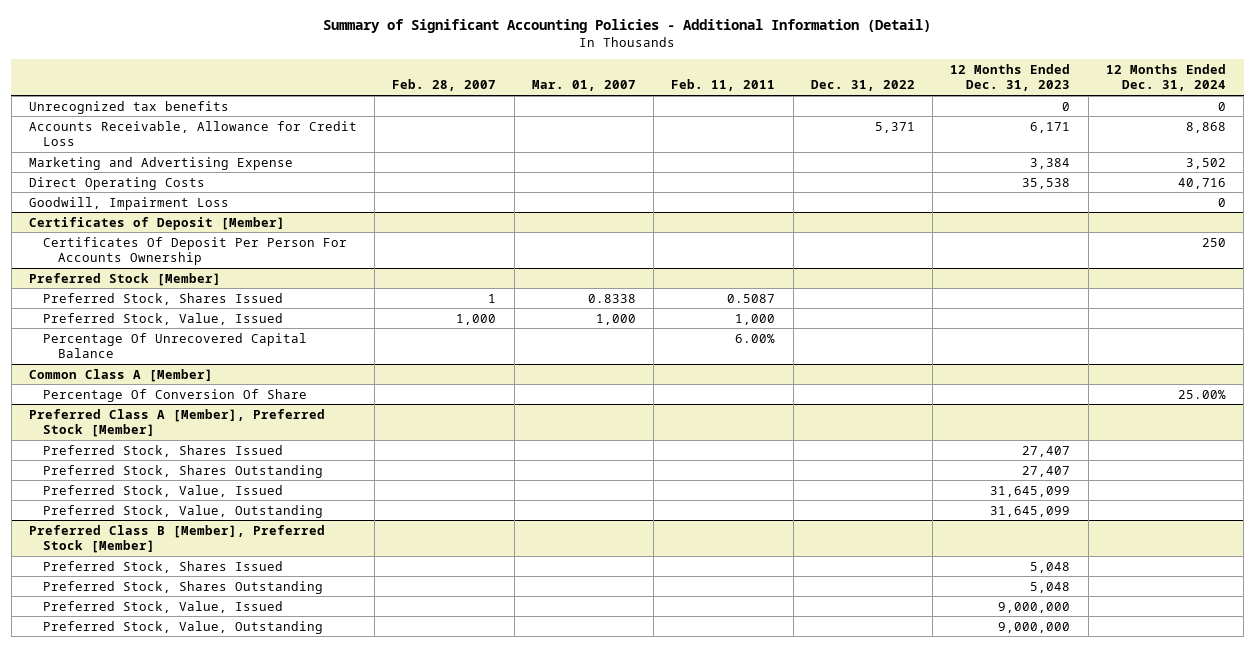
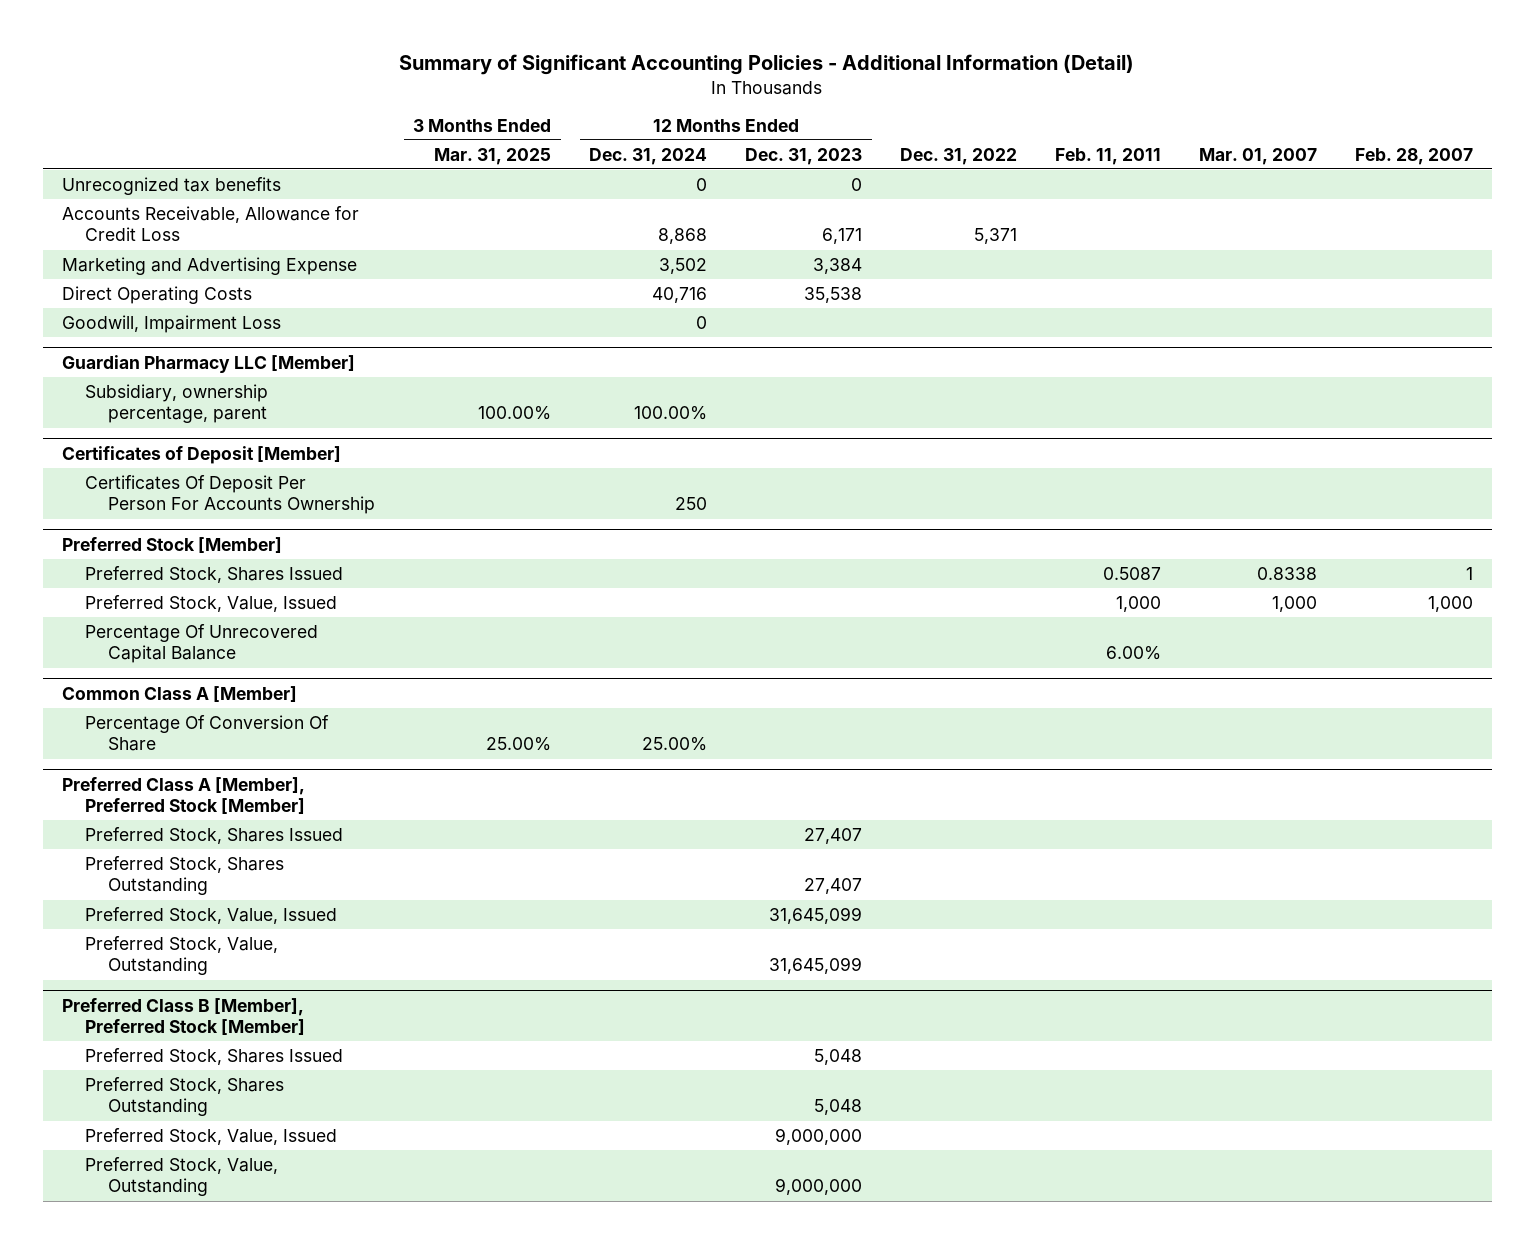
- | Feb. 28, 2007 | Mar. 01, 2007 | Feb. 11, 2011 | Dec. 31, 2022 | 12 Months Ended Dec. 31, 2023 | 12 Months Ended Dec. 31, 2024
+ | 3 Months Ended Mar. 31, 2025 | 12 Months Ended Dec. 31, 2024 | 12 Months Ended Dec. 31, 2023 | Dec. 31, 2022 | Feb. 11, 2011 | Mar. 01, 2007 | Feb. 28, 2007
+ Guardian Pharmacy LLC [Member]
+ Subsidiary, ownership percentage, parent | 100.00% | 100.00% | | | | |

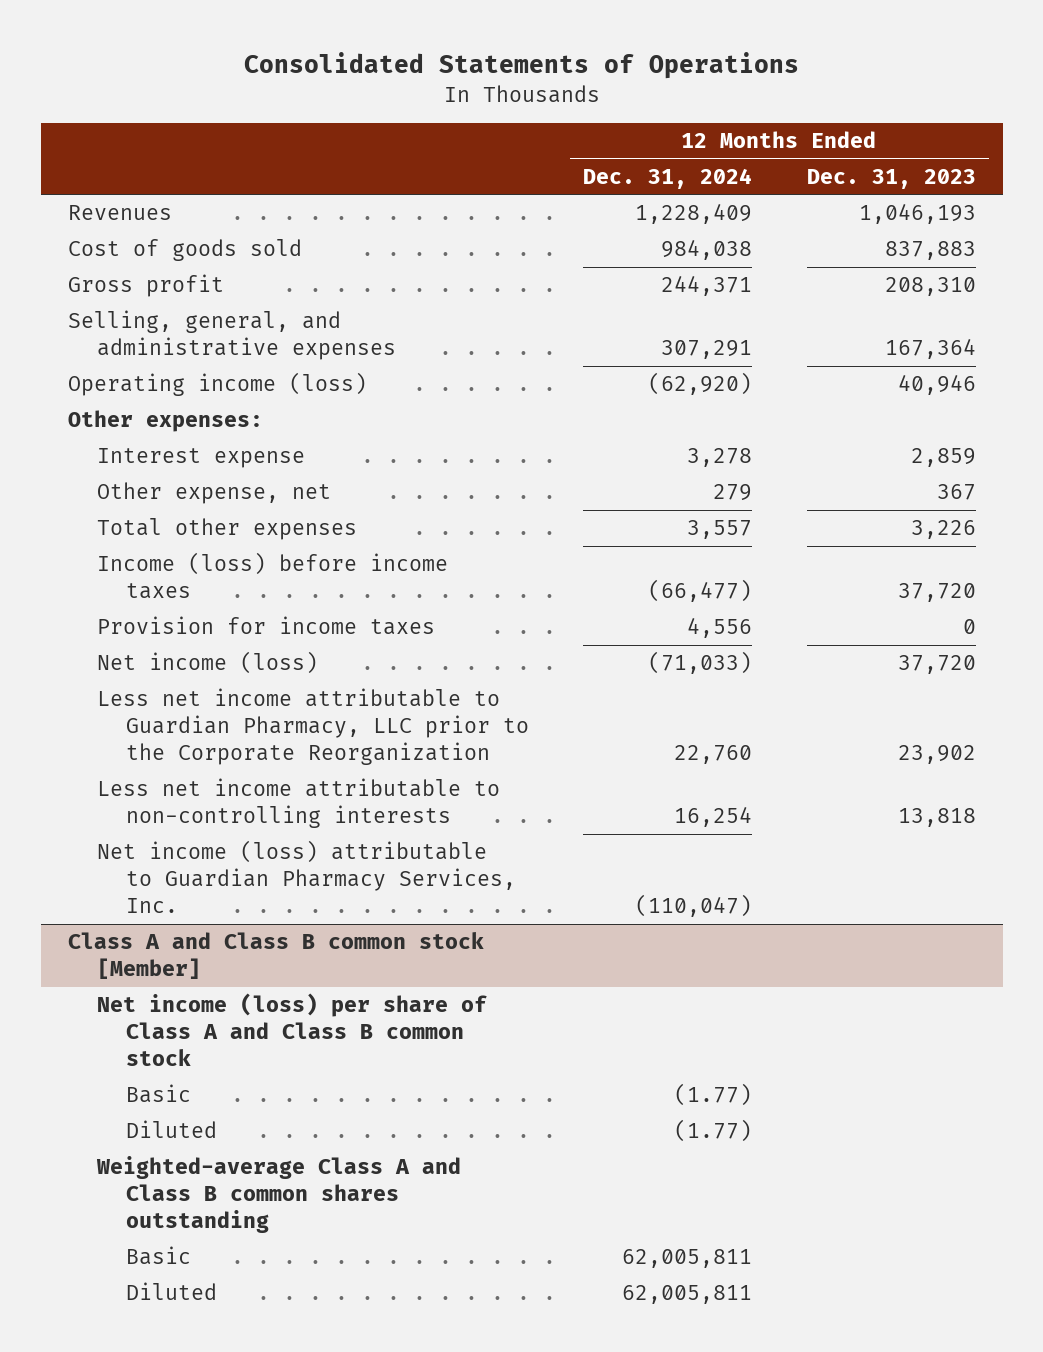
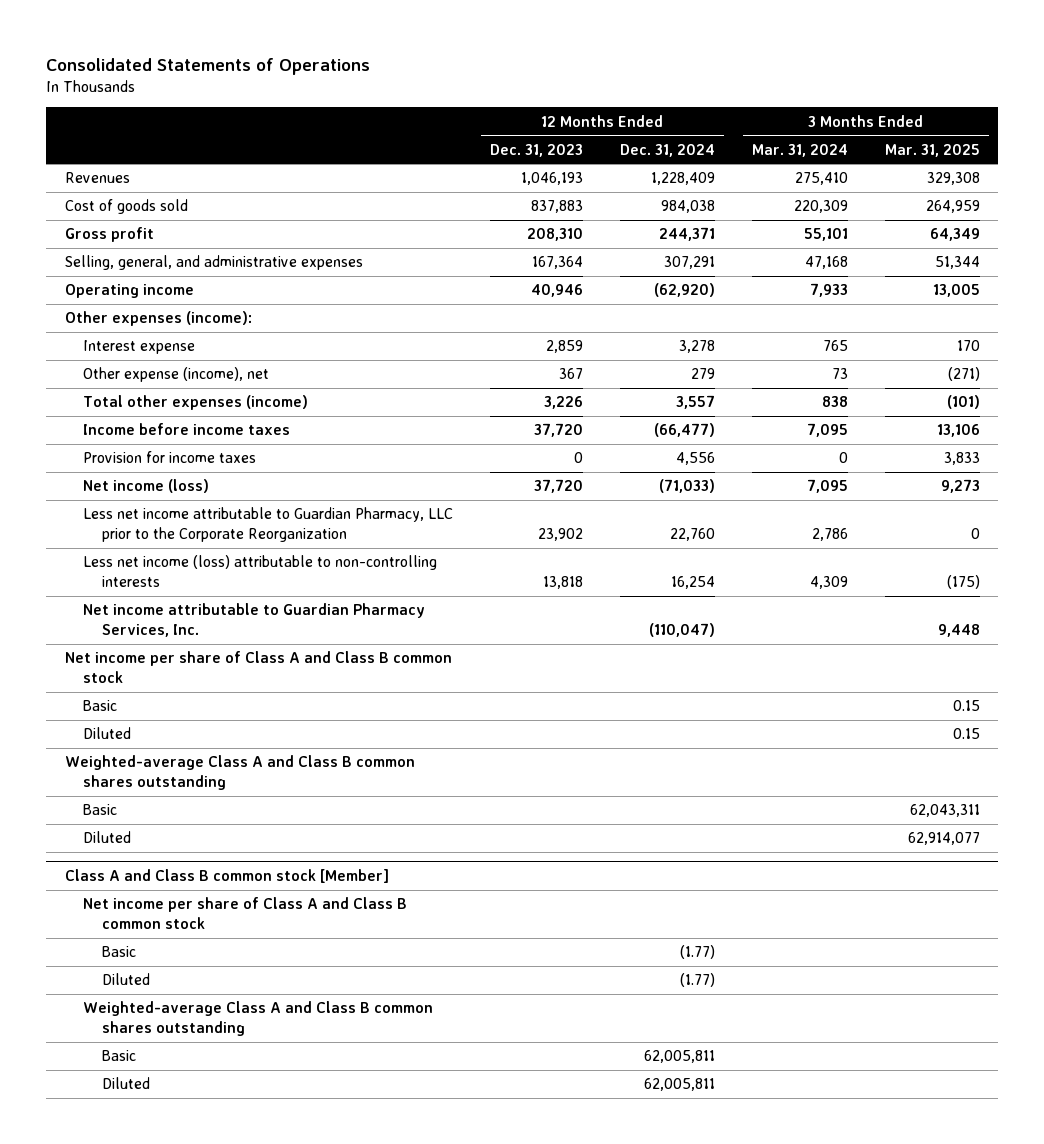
- | 12 Months Ended Dec. 31, 2024 | 12 Months Ended Dec. 31, 2023
+ | 12 Months Ended Dec. 31, 2023 | 12 Months Ended Dec. 31, 2024 | 3 Months Ended Mar. 31, 2024 | 3 Months Ended Mar. 31, 2025
- Operating income (loss) | (62,920) | 40,946
- Other expenses:
+ Operating income | 40,946 | (62,920) | 7,933 | 13,005
+ Other expenses (income):
- Other expense, net | 279 | 367
- Total other expenses | 3,557 | 3,226
- Income (loss) before income taxes | (66,477) | 37,720
+ Other expense (income), net | 367 | 279 | 73 | (271)
+ Total other expenses (income) | 3,226 | 3,557 | 838 | (101)
+ Income before income taxes | 37,720 | (66,477) | 7,095 | 13,106
- Less net income attributable to non-controlling interests | 16,254 | 13,818
- Net income (loss) attributable to Guardian Pharmacy Services, Inc. | (110,047) |
+ Less net income (loss) attributable to non-controlling interests | 13,818 | 16,254 | 4,309 | (175)
+ Net income attributable to Guardian Pharmacy Services, Inc. | | (110,047) | | 9,448
+ Net income per share of Class A and Class B common stock
+ Basic | | | | 0.15
+ Diluted | | | | 0.15
+ Weighted-average Class A and Class B common shares outstanding
+ Basic | | | | 62,043,311
+ Diluted | | | | 62,914,077
@ Class A and Class B common stock [Member]
- Net income (loss) per share of Class A and Class B common stock
+ Net income per share of Class A and Class B common stock

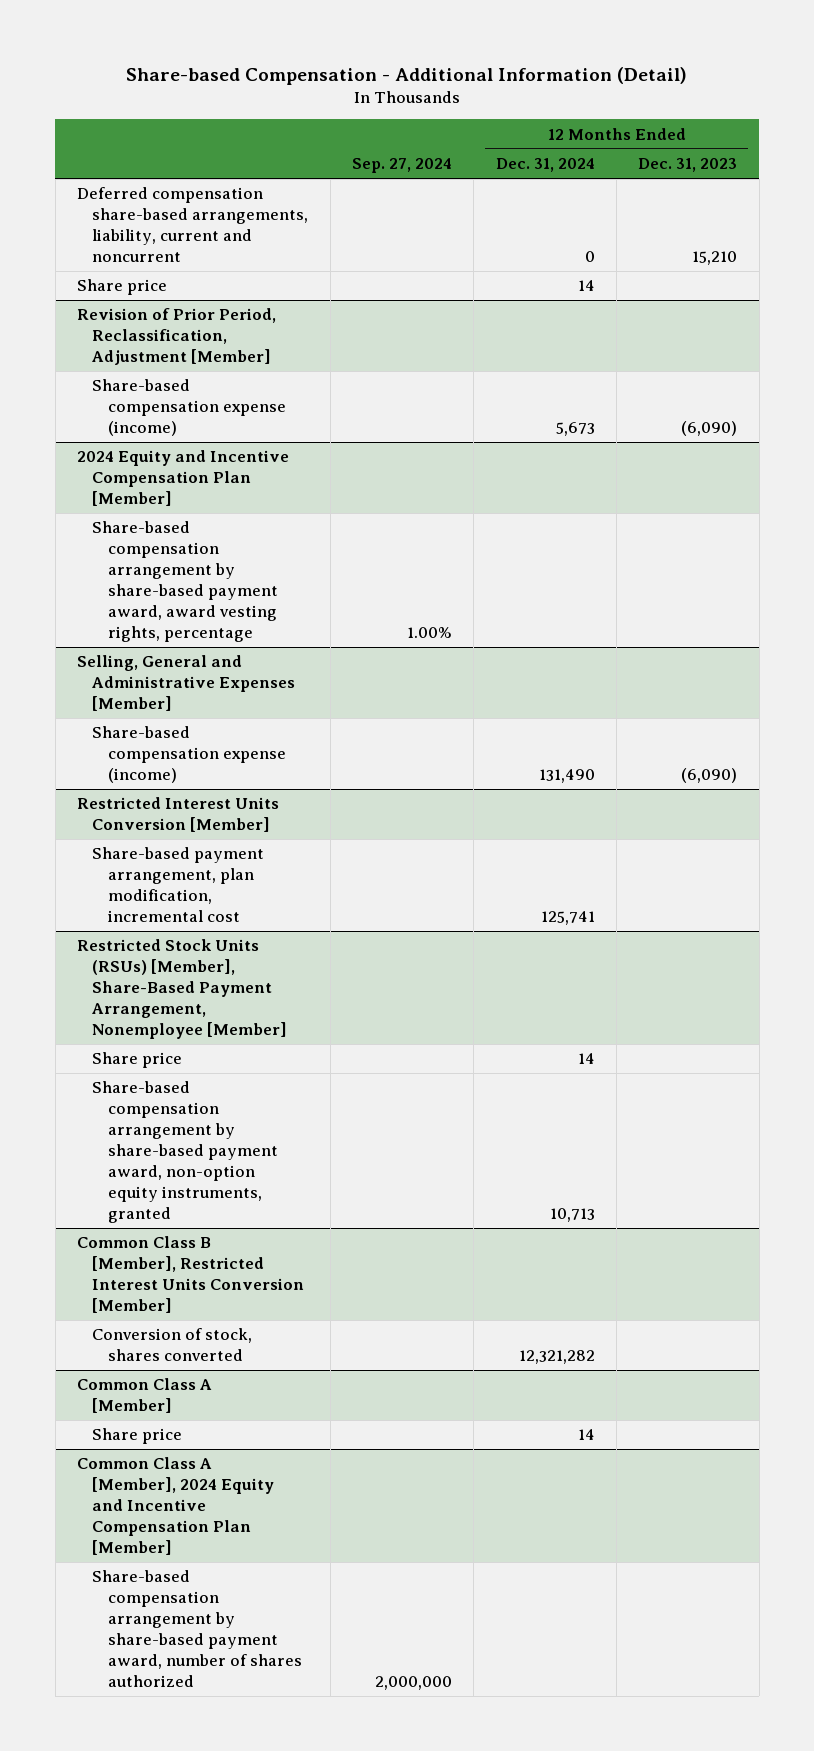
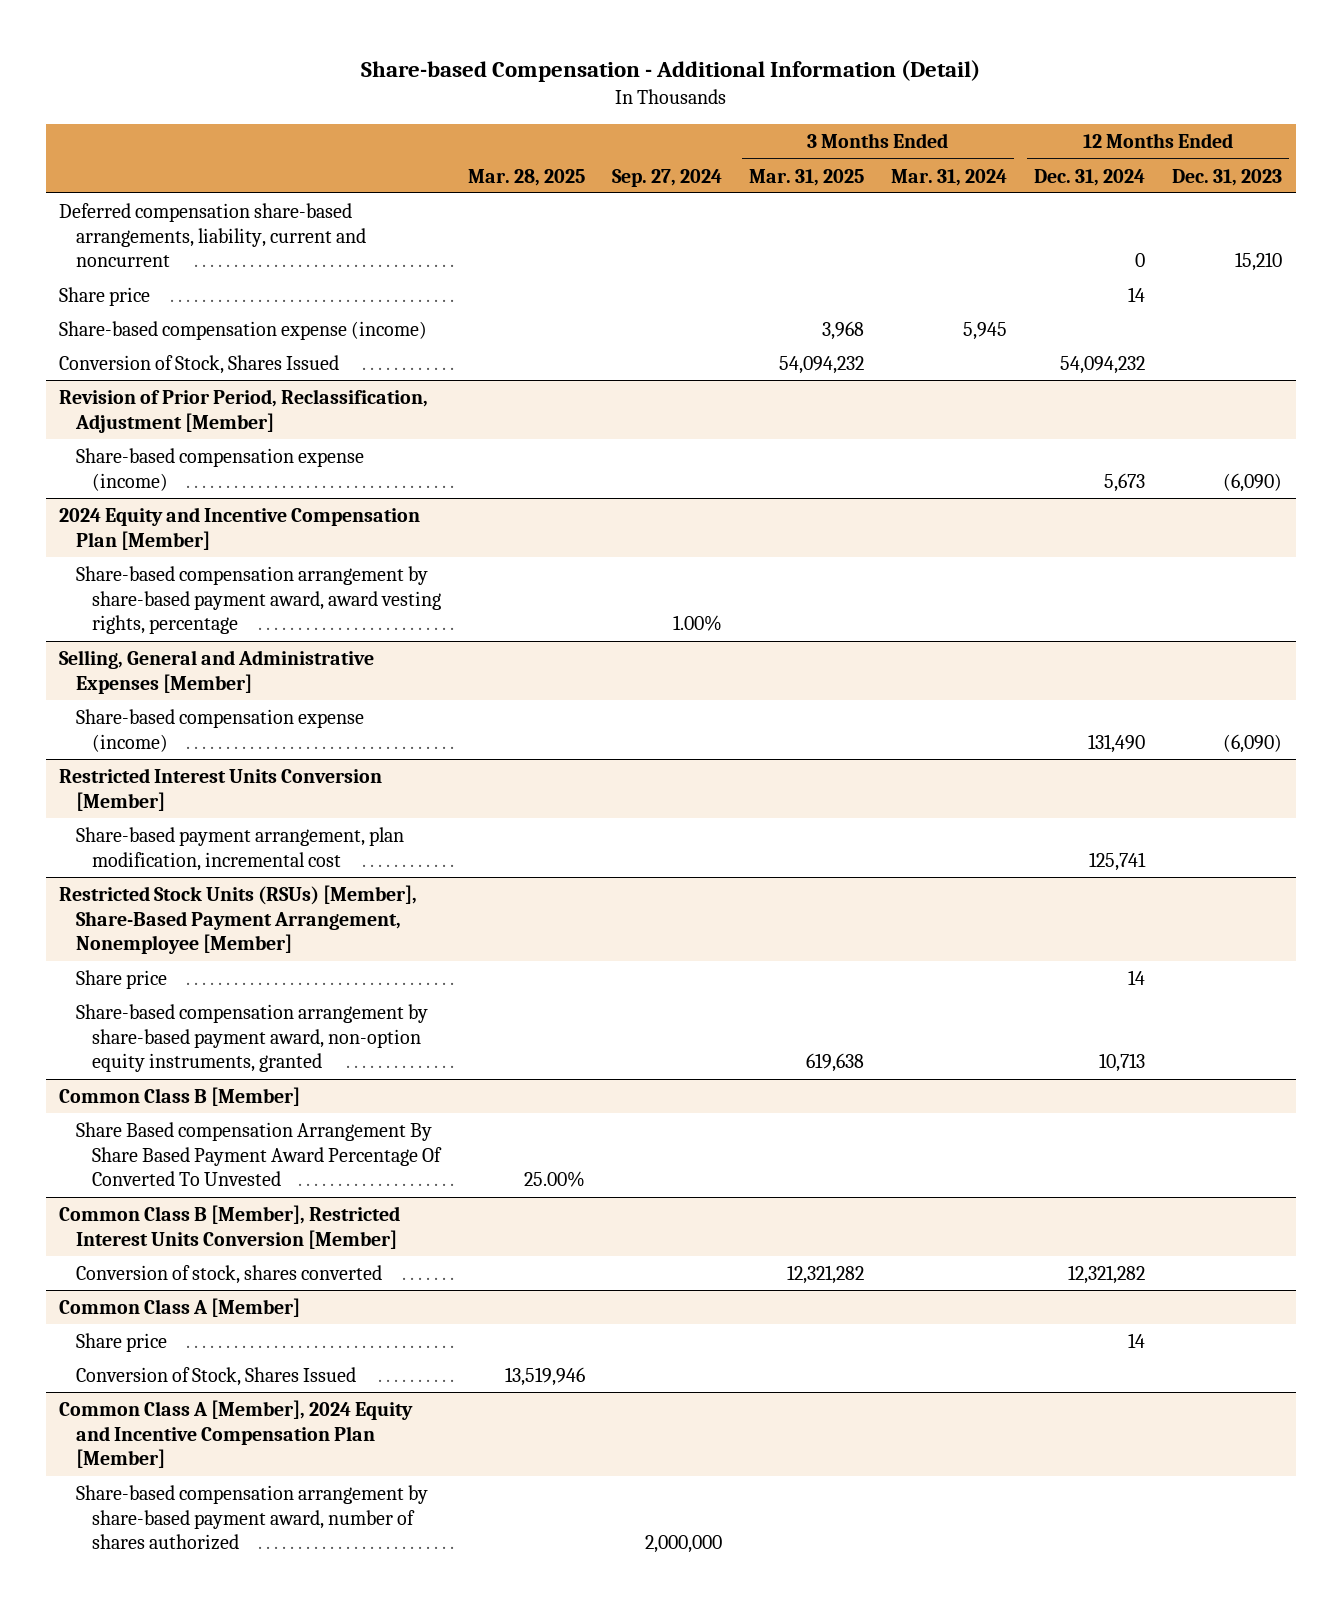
- | Sep. 27, 2024 | 12 Months Ended Dec. 31, 2024 | 12 Months Ended Dec. 31, 2023
+ | Mar. 28, 2025 | Sep. 27, 2024 | 3 Months Ended Mar. 31, 2025 | 3 Months Ended Mar. 31, 2024 | 12 Months Ended Dec. 31, 2024 | 12 Months Ended Dec. 31, 2023
+ Share-based compensation expense (income) | | | 3,968 | 5,945 | |
+ Conversion of Stock, Shares Issued | | | 54,094,232 | | 54,094,232 |
+ Common Class B [Member]
+ Share Based compensation Arrangement By Share Based Payment Award Percentage Of Converted To Unvested | 25.00% | | | | |
@ Common Class A [Member]
+ Conversion of Stock, Shares Issued | 13,519,946 | | | | |

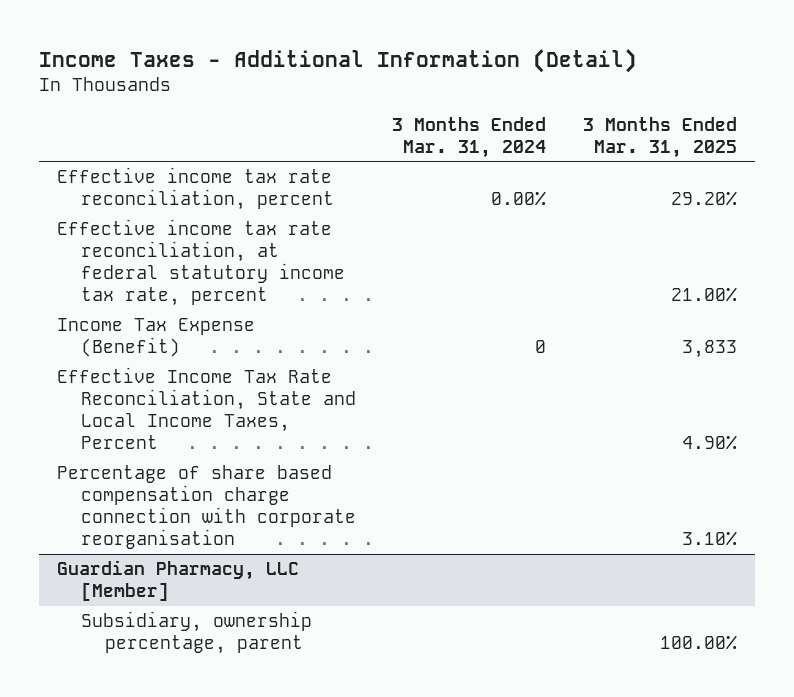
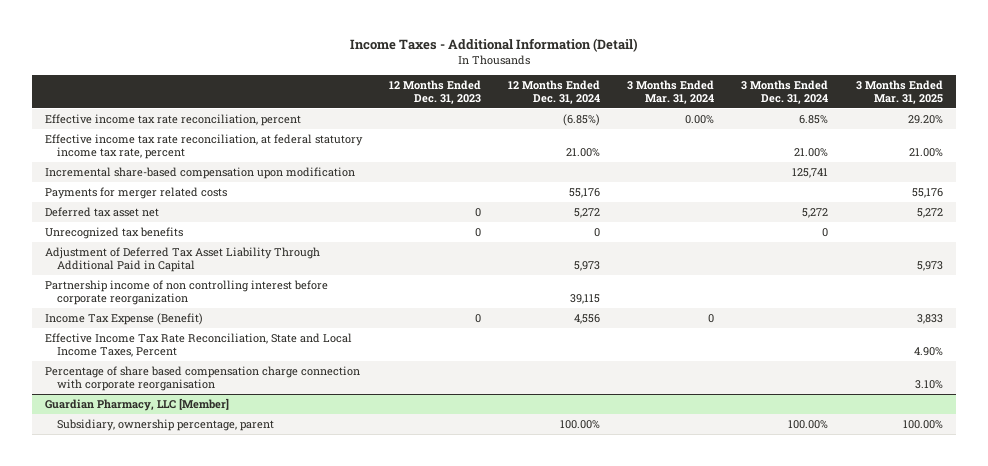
- | 3 Months Ended Mar. 31, 2024 | 3 Months Ended Mar. 31, 2025
+ | 12 Months Ended Dec. 31, 2023 | 12 Months Ended Dec. 31, 2024 | 3 Months Ended Mar. 31, 2024 | 3 Months Ended Dec. 31, 2024 | 3 Months Ended Mar. 31, 2025
+ Incremental share-based compensation upon modification | | | | 125,741 |
+ Payments for merger related costs | | 55,176 | | | 55,176
+ Deferred tax asset net | 0 | 5,272 | | 5,272 | 5,272
+ Unrecognized tax benefits | 0 | 0 | | 0 |
+ Adjustment of Deferred Tax Asset Liability Through Additional Paid in Capital | | 5,973 | | | 5,973
+ Partnership income of non controlling interest before corporate reorganization | | 39,115 | | |

